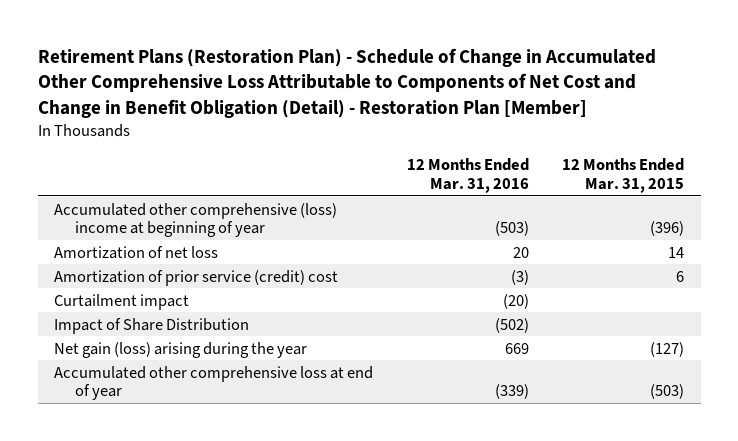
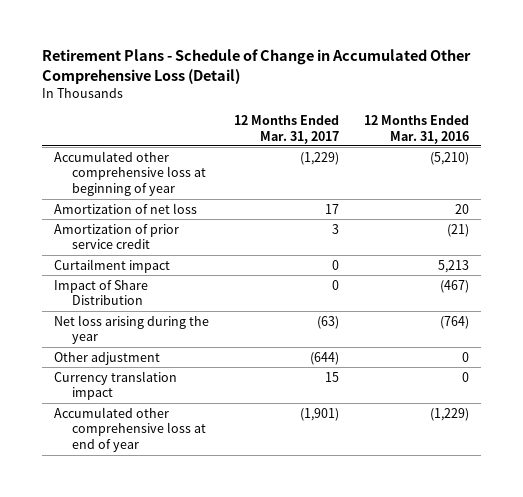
- Retirement Plans (Restoration Plan) - Schedule of Change in Accumulated Other Comprehensive Loss Attributable to Components of Net Cost and Change in Benefit Obligation (Detail) - Restoration Plan [Member]
+ Retirement Plans - Schedule of Change in Accumulated Other Comprehensive Loss (Detail)
- | 12 Months Ended Mar. 31, 2016 | 12 Months Ended Mar. 31, 2015
+ | 12 Months Ended Mar. 31, 2017 | 12 Months Ended Mar. 31, 2016
- Accumulated other comprehensive (loss) income at beginning of year | (503) | (396)
+ Accumulated other comprehensive loss at beginning of year | (1,229) | (5,210)
- Amortization of prior service (credit) cost | (3) | 6
- Curtailment impact | (20) |
- Impact of Share Distribution | (502) |
- Net gain (loss) arising during the year | 669 | (127)
- Accumulated other comprehensive loss at end of year | (339) | (503)
+ Amortization of prior service credit | 3 | (21)
+ Curtailment impact | 0 | 5,213
+ Impact of Share Distribution | 0 | (467)
+ Net loss arising during the year | (63) | (764)
+ Other adjustment | (644) | 0
+ Currency translation impact | 15 | 0
+ Accumulated other comprehensive loss at end of year | (1,901) | (1,229)

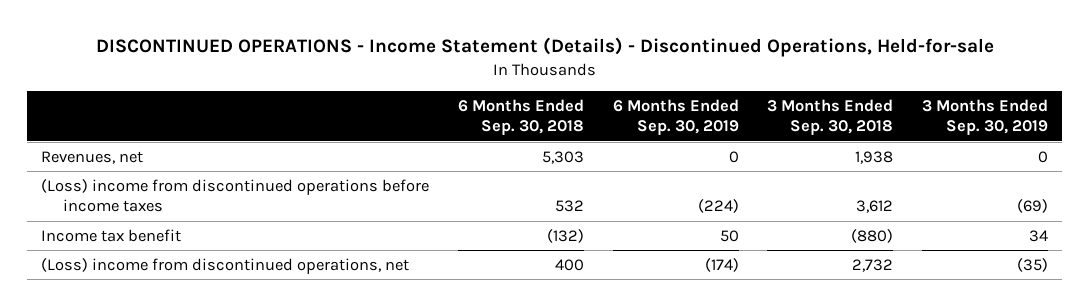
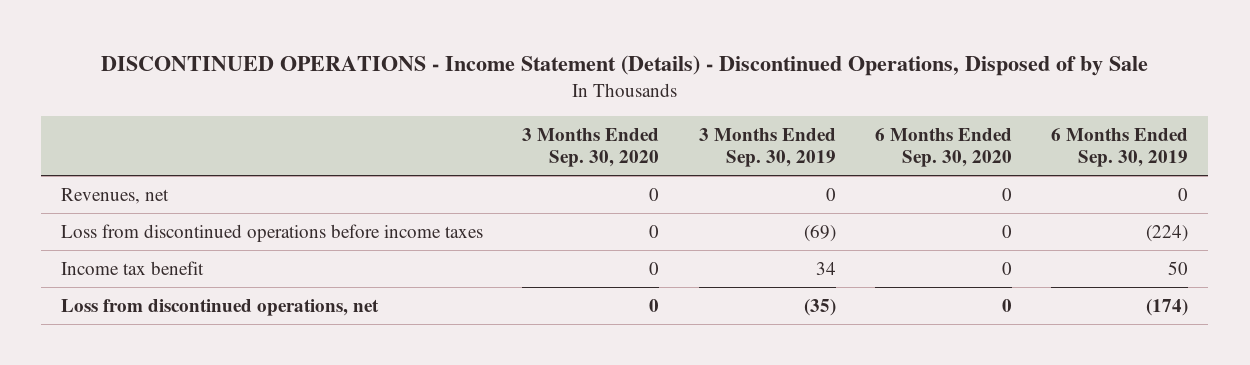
- DISCONTINUED OPERATIONS - Income Statement (Details) - Discontinued Operations, Held-for-sale
+ DISCONTINUED OPERATIONS - Income Statement (Details) - Discontinued Operations, Disposed of by Sale
- | 6 Months Ended Sep. 30, 2018 | 6 Months Ended Sep. 30, 2019 | 3 Months Ended Sep. 30, 2018 | 3 Months Ended Sep. 30, 2019
+ | 3 Months Ended Sep. 30, 2020 | 3 Months Ended Sep. 30, 2019 | 6 Months Ended Sep. 30, 2020 | 6 Months Ended Sep. 30, 2019
- (Loss) income from discontinued operations before income taxes | 532 | (224) | 3,612 | (69)
+ Loss from discontinued operations before income taxes | 0 | (69) | 0 | (224)
- (Loss) income from discontinued operations, net | 400 | (174) | 2,732 | (35)
+ Loss from discontinued operations, net | 0 | (35) | 0 | (174)

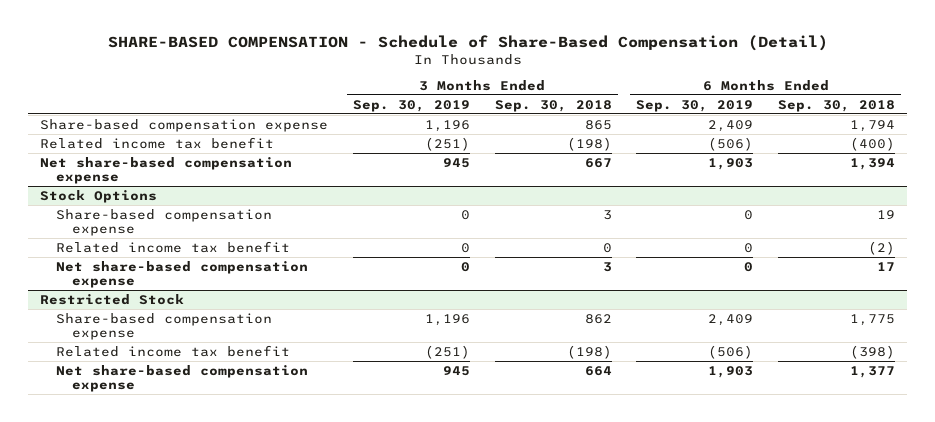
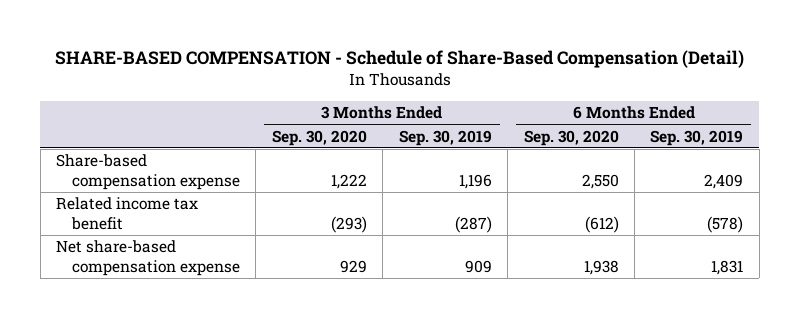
- | 3 Months Ended Sep. 30, 2019 | 3 Months Ended Sep. 30, 2018 | 6 Months Ended Sep. 30, 2019 | 6 Months Ended Sep. 30, 2018
+ | 3 Months Ended Sep. 30, 2020 | 3 Months Ended Sep. 30, 2019 | 6 Months Ended Sep. 30, 2020 | 6 Months Ended Sep. 30, 2019
- Related income tax benefit | (251) | (198) | (506) | (400)
- Net share-based compensation expense | 945 | 667 | 1,903 | 1,394
- Stock Options
- Share-based compensation expense | 0 | 3 | 0 | 19
- Related income tax benefit | 0 | 0 | 0 | (2)
- Net share-based compensation expense | 0 | 3 | 0 | 17
- Restricted Stock
- Share-based compensation expense | 1,196 | 862 | 2,409 | 1,775
- Related income tax benefit | (251) | (198) | (506) | (398)
- Net share-based compensation expense | 945 | 664 | 1,903 | 1,377
+ Related income tax benefit | (293) | (287) | (612) | (578)
+ Net share-based compensation expense | 929 | 909 | 1,938 | 1,831

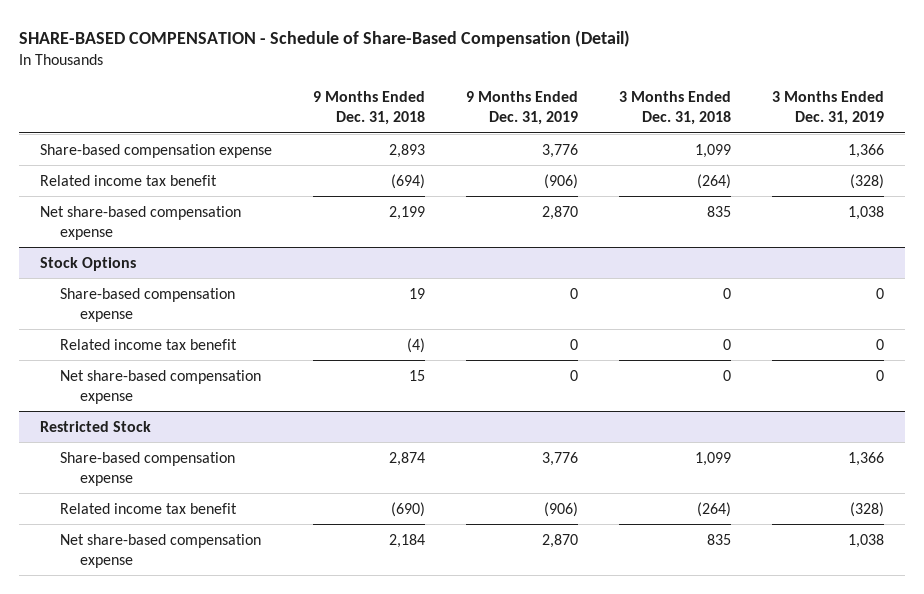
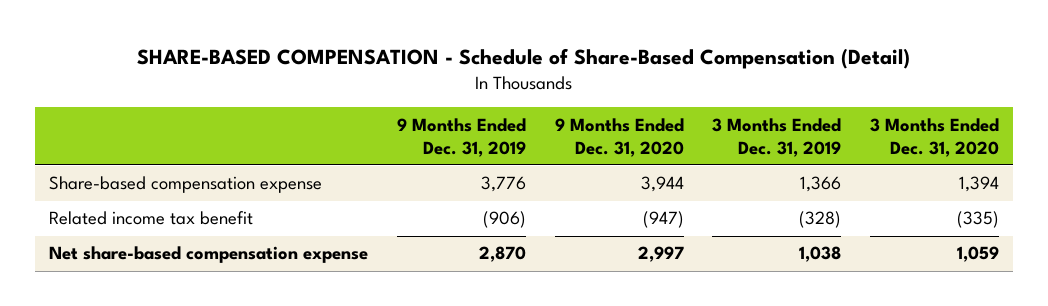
- | 9 Months Ended Dec. 31, 2018 | 9 Months Ended Dec. 31, 2019 | 3 Months Ended Dec. 31, 2018 | 3 Months Ended Dec. 31, 2019
+ | 9 Months Ended Dec. 31, 2019 | 9 Months Ended Dec. 31, 2020 | 3 Months Ended Dec. 31, 2019 | 3 Months Ended Dec. 31, 2020
- Stock Options
- Share-based compensation expense | 19 | 0 | 0 | 0
- Related income tax benefit | (4) | 0 | 0 | 0
- Net share-based compensation expense | 15 | 0 | 0 | 0
- Restricted Stock
- Share-based compensation expense | 2,874 | 3,776 | 1,099 | 1,366
- Related income tax benefit | (690) | (906) | (264) | (328)
- Net share-based compensation expense | 2,184 | 2,870 | 835 | 1,038

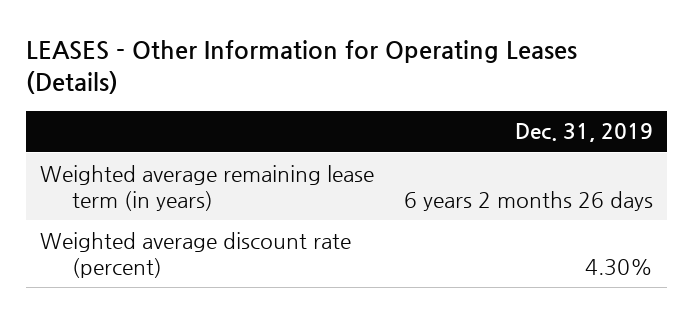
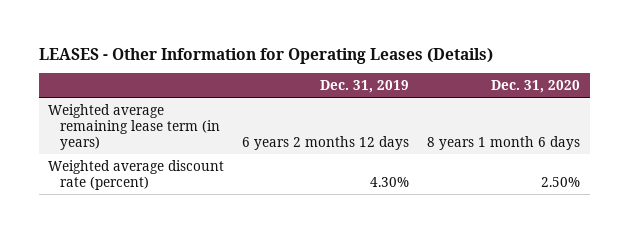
- | Dec. 31, 2019
+ | Dec. 31, 2019 | Dec. 31, 2020
- Weighted average remaining lease term (in years) | 6 years 2 months 26 days
+ Weighted average remaining lease term (in years) | 6 years 2 months 12 days | 8 years 1 month 6 days

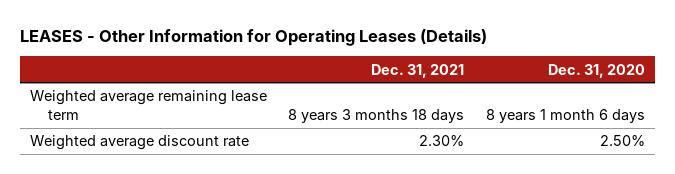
- | Dec. 31, 2019 | Dec. 31, 2020
+ | Dec. 31, 2021 | Dec. 31, 2020
- Weighted average remaining lease term (in years) | 6 years 2 months 12 days | 8 years 1 month 6 days
- Weighted average discount rate (percent) | 4.30% | 2.50%
+ Weighted average remaining lease term | 8 years 3 months 18 days | 8 years 1 month 6 days
+ Weighted average discount rate | 2.30% | 2.50%

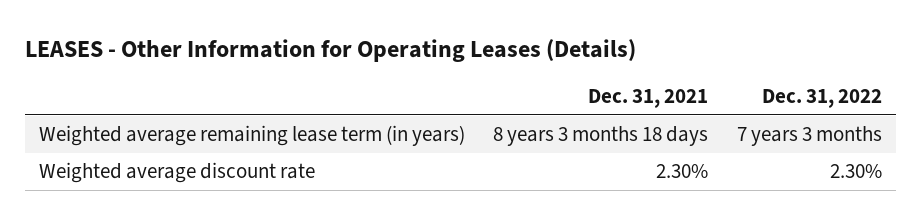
- | Dec. 31, 2021 | Dec. 31, 2020
+ | Dec. 31, 2021 | Dec. 31, 2022
- Weighted average remaining lease term | 8 years 3 months 18 days | 8 years 1 month 6 days
+ Weighted average remaining lease term (in years) | 8 years 3 months 18 days | 7 years 3 months

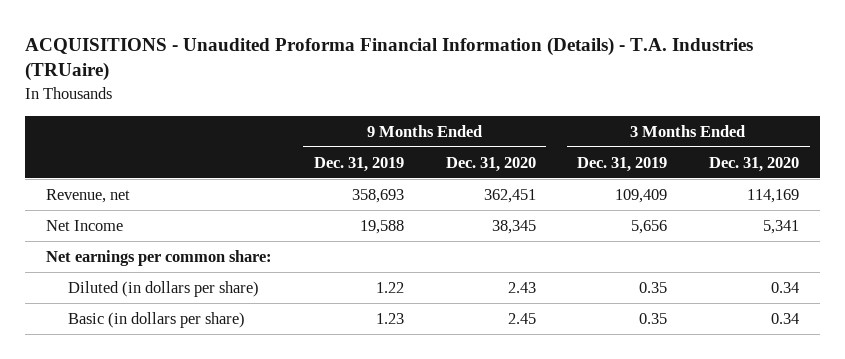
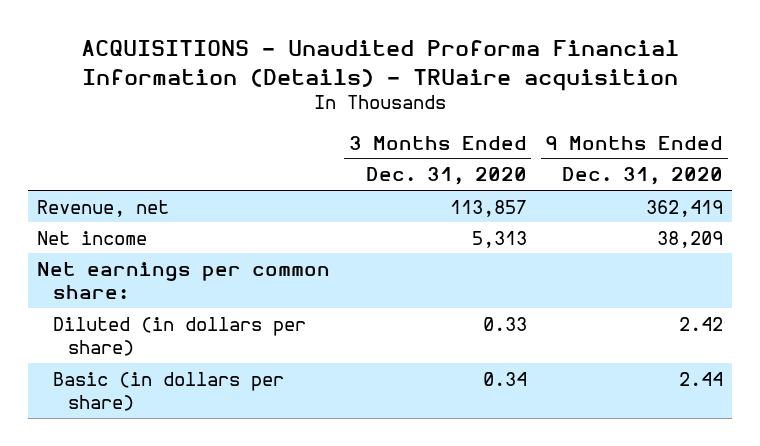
- ACQUISITIONS - Unaudited Proforma Financial Information (Details) - T.A. Industries (TRUaire)
+ ACQUISITIONS - Unaudited Proforma Financial Information (Details) - TRUaire acquisition
- | 9 Months Ended Dec. 31, 2019 | 9 Months Ended Dec. 31, 2020 | 3 Months Ended Dec. 31, 2019 | 3 Months Ended Dec. 31, 2020
+ | 3 Months Ended Dec. 31, 2020 | 9 Months Ended Dec. 31, 2020
- Revenue, net | 358,693 | 362,451 | 109,409 | 114,169
- Net Income | 19,588 | 38,345 | 5,656 | 5,341
+ Revenue, net | 113,857 | 362,419
+ Net income | 5,313 | 38,209
- Diluted (in dollars per share) | 1.22 | 2.43 | 0.35 | 0.34
- Basic (in dollars per share) | 1.23 | 2.45 | 0.35 | 0.34
+ Diluted (in dollars per share) | 0.33 | 2.42
+ Basic (in dollars per share) | 0.34 | 2.44

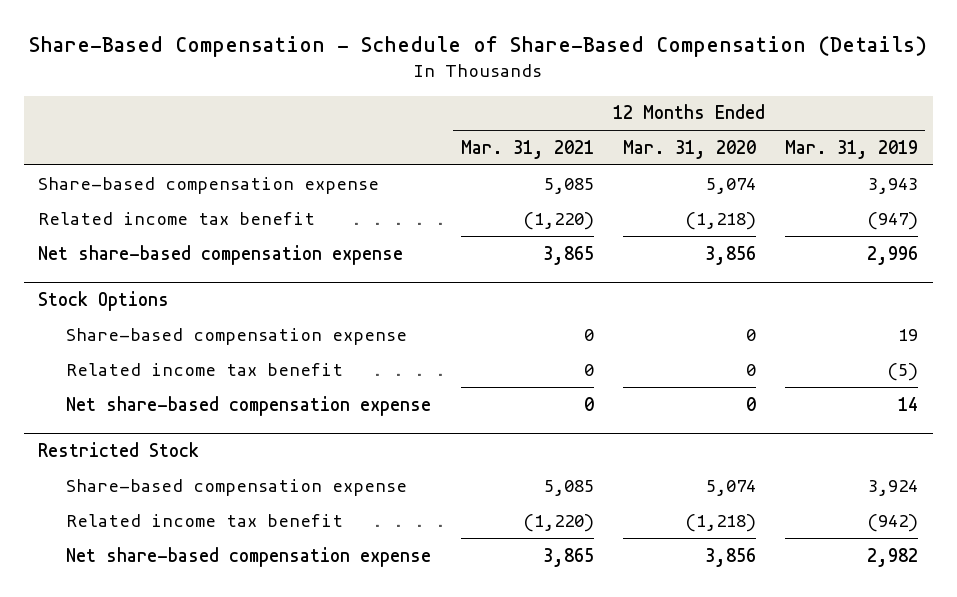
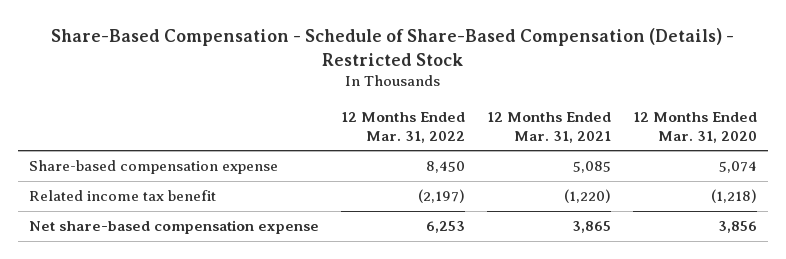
- Share-Based Compensation - Schedule of Share-Based Compensation (Details)
+ Share-Based Compensation - Schedule of Share-Based Compensation (Details) - Restricted Stock
- | 12 Months Ended Mar. 31, 2021 | 12 Months Ended Mar. 31, 2020 | 12 Months Ended Mar. 31, 2019
+ | 12 Months Ended Mar. 31, 2022 | 12 Months Ended Mar. 31, 2021 | 12 Months Ended Mar. 31, 2020
- Stock Options
- Share-based compensation expense | 0 | 0 | 19
- Related income tax benefit | 0 | 0 | (5)
- Net share-based compensation expense | 0 | 0 | 14
- Restricted Stock
- Share-based compensation expense | 5,085 | 5,074 | 3,924
- Related income tax benefit | (1,220) | (1,218) | (942)
- Net share-based compensation expense | 3,865 | 3,856 | 2,982

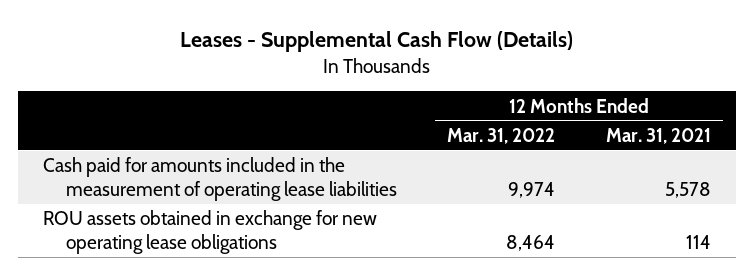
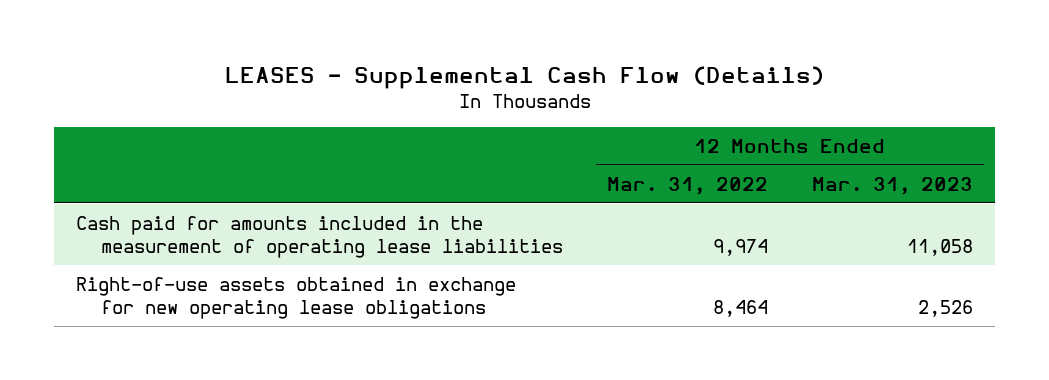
- Leases - Supplemental Cash Flow (Details)
+ LEASES - Supplemental Cash Flow (Details)
- | 12 Months Ended Mar. 31, 2022 | 12 Months Ended Mar. 31, 2021
+ | 12 Months Ended Mar. 31, 2022 | 12 Months Ended Mar. 31, 2023
- ROU assets obtained in exchange for new operating lease obligations | 8,464 | 114
+ Right-of-use assets obtained in exchange for new operating lease obligations | 8,464 | 2,526

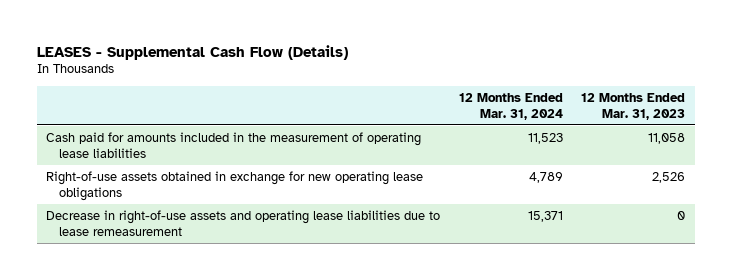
- | 12 Months Ended Mar. 31, 2022 | 12 Months Ended Mar. 31, 2023
+ | 12 Months Ended Mar. 31, 2024 | 12 Months Ended Mar. 31, 2023
+ Decrease in right-of-use assets and operating lease liabilities due to lease remeasurement | 15,371 | 0

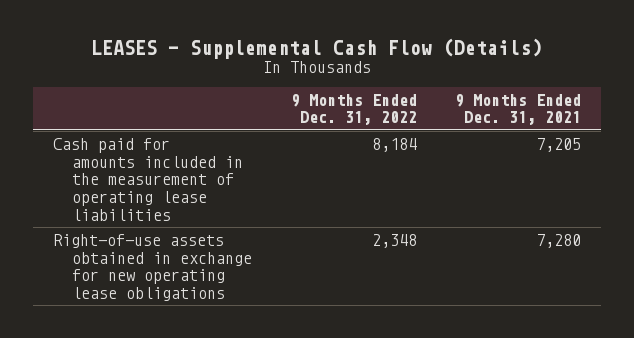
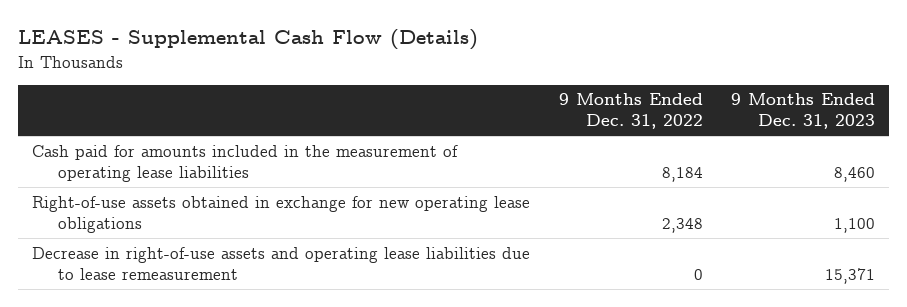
- | 9 Months Ended Dec. 31, 2022 | 9 Months Ended Dec. 31, 2021
+ | 9 Months Ended Dec. 31, 2022 | 9 Months Ended Dec. 31, 2023
+ Decrease in right-of-use assets and operating lease liabilities due to lease remeasurement | 0 | 15,371

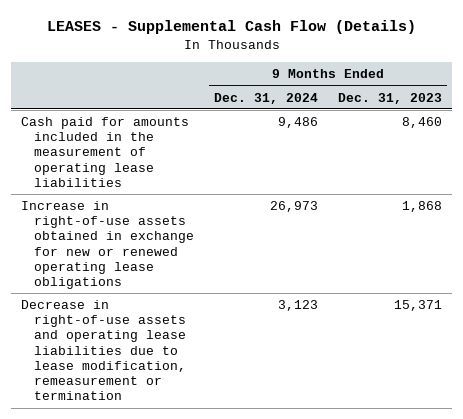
- | 9 Months Ended Dec. 31, 2022 | 9 Months Ended Dec. 31, 2023
+ | 9 Months Ended Dec. 31, 2024 | 9 Months Ended Dec. 31, 2023
- Right-of-use assets obtained in exchange for new operating lease obligations | 2,348 | 1,100
- Decrease in right-of-use assets and operating lease liabilities due to lease remeasurement | 0 | 15,371
+ Increase in right-of-use assets obtained in exchange for new or renewed operating lease obligations | 26,973 | 1,868
+ Decrease in right-of-use assets and operating lease liabilities due to lease modification, remeasurement or termination | 3,123 | 15,371

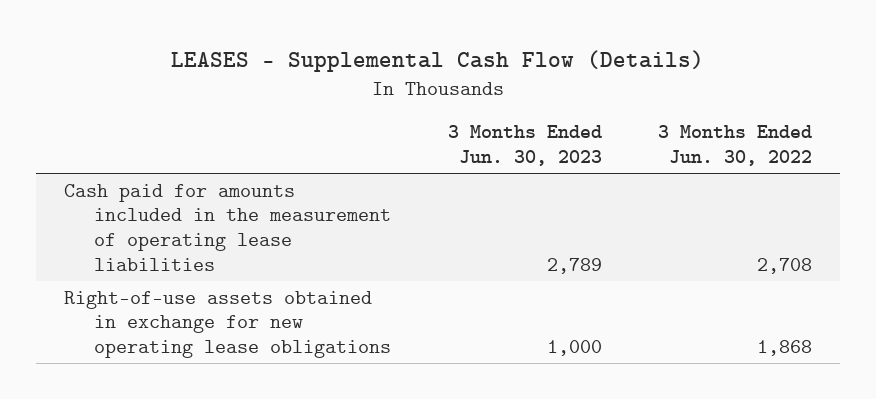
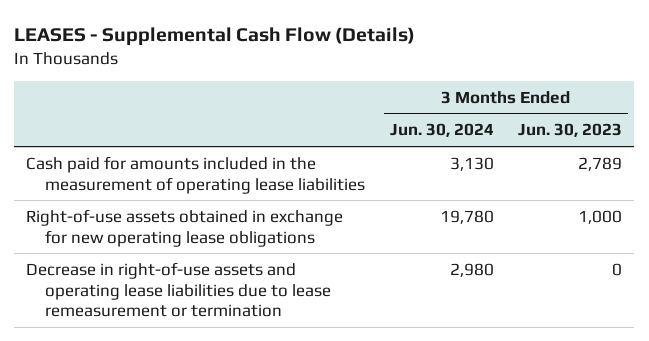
- | 3 Months Ended Jun. 30, 2023 | 3 Months Ended Jun. 30, 2022
+ | 3 Months Ended Jun. 30, 2024 | 3 Months Ended Jun. 30, 2023
+ Decrease in right-of-use assets and operating lease liabilities due to lease remeasurement or termination | 2,980 | 0

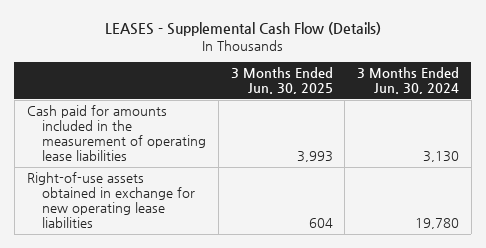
- | 3 Months Ended Jun. 30, 2024 | 3 Months Ended Jun. 30, 2023
+ | 3 Months Ended Jun. 30, 2025 | 3 Months Ended Jun. 30, 2024
- Right-of-use assets obtained in exchange for new operating lease obligations | 19,780 | 1,000
- Decrease in right-of-use assets and operating lease liabilities due to lease remeasurement or termination | 2,980 | 0
+ Right-of-use assets obtained in exchange for new operating lease liabilities | 604 | 19,780

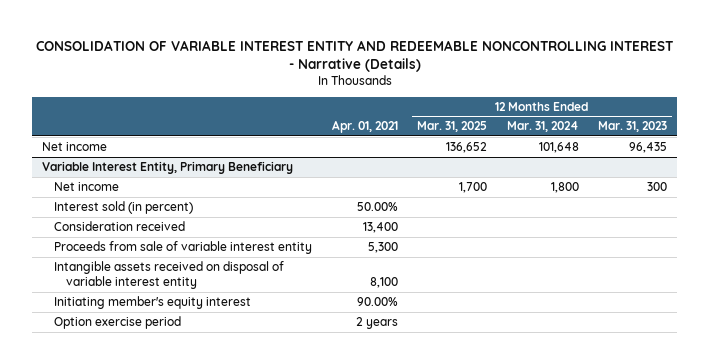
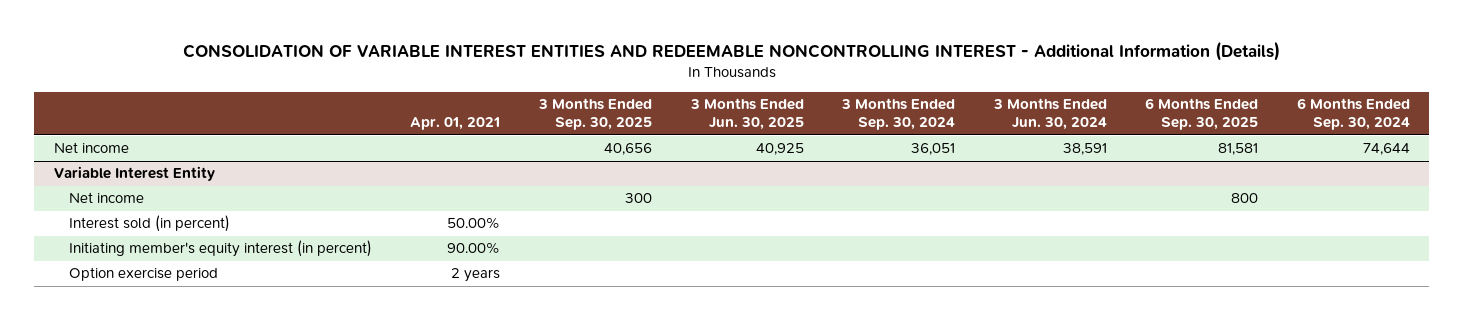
- CONSOLIDATION OF VARIABLE INTEREST ENTITY AND REDEEMABLE NONCONTROLLING INTEREST - Narrative (Details)
+ CONSOLIDATION OF VARIABLE INTEREST ENTITIES AND REDEEMABLE NONCONTROLLING INTEREST - Additional Information (Details)
- | Apr. 01, 2021 | 12 Months Ended Mar. 31, 2025 | 12 Months Ended Mar. 31, 2024 | 12 Months Ended Mar. 31, 2023
+ | Apr. 01, 2021 | 3 Months Ended Sep. 30, 2025 | 3 Months Ended Jun. 30, 2025 | 3 Months Ended Sep. 30, 2024 | 3 Months Ended Jun. 30, 2024 | 6 Months Ended Sep. 30, 2025 | 6 Months Ended Sep. 30, 2024
- Variable Interest Entity, Primary Beneficiary
+ Variable Interest Entity
- Consideration received | 13,400 | | |
- Proceeds from sale of variable interest entity | 5,300 | | |
- Intangible assets received on disposal of variable interest entity | 8,100 | | |
- Initiating member's equity interest | 90.00% | | |
+ Initiating member's equity interest (in percent) | 90.00% | | | | | |

